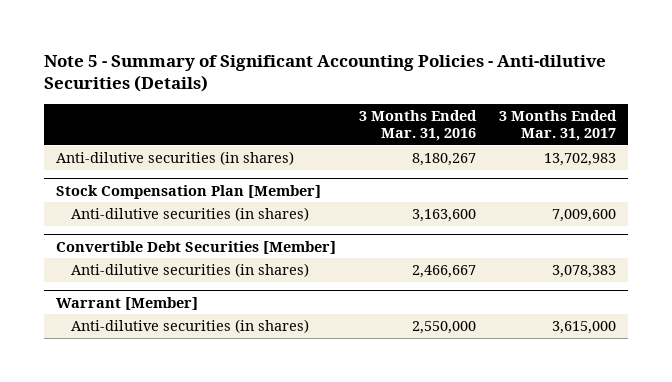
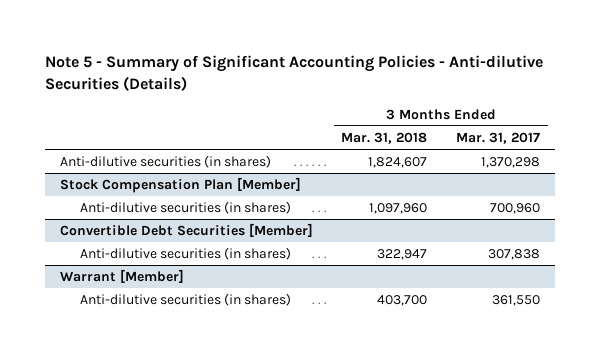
- | 3 Months Ended Mar. 31, 2016 | 3 Months Ended Mar. 31, 2017
+ | 3 Months Ended Mar. 31, 2018 | 3 Months Ended Mar. 31, 2017
- Anti-dilutive securities (in shares) | 8,180,267 | 13,702,983
+ Anti-dilutive securities (in shares) | 1,824,607 | 1,370,298
@ Stock Compensation Plan [Member]
- Anti-dilutive securities (in shares) | 3,163,600 | 7,009,600
+ Anti-dilutive securities (in shares) | 1,097,960 | 700,960
@ Convertible Debt Securities [Member]
- Anti-dilutive securities (in shares) | 2,466,667 | 3,078,383
+ Anti-dilutive securities (in shares) | 322,947 | 307,838
@ Warrant [Member]
- Anti-dilutive securities (in shares) | 2,550,000 | 3,615,000
+ Anti-dilutive securities (in shares) | 403,700 | 361,550

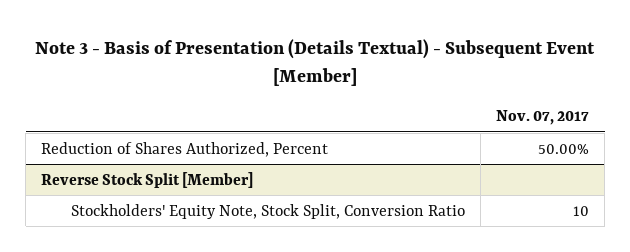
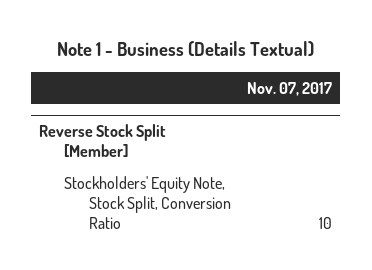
- Note 3 - Basis of Presentation (Details Textual) - Subsequent Event [Member]
+ Note 1 - Business (Details Textual)
- Reduction of Shares Authorized, Percent | 50.00%

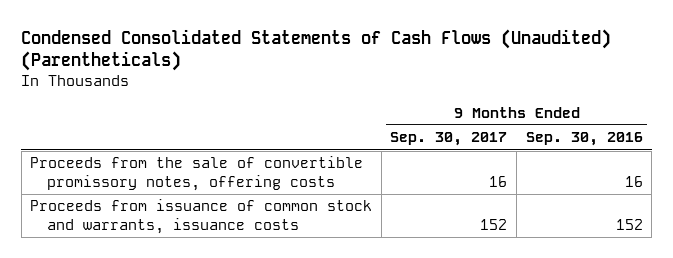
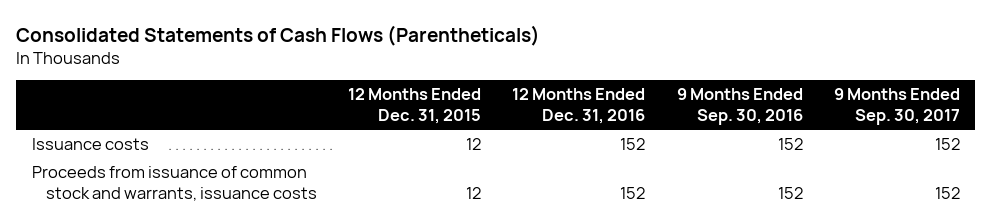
- Condensed Consolidated Statements of Cash Flows (Unaudited) (Parentheticals)
+ Consolidated Statements of Cash Flows (Parentheticals)
- | 9 Months Ended Sep. 30, 2017 | 9 Months Ended Sep. 30, 2016
+ | 12 Months Ended Dec. 31, 2015 | 12 Months Ended Dec. 31, 2016 | 9 Months Ended Sep. 30, 2016 | 9 Months Ended Sep. 30, 2017
- Proceeds from the sale of convertible promissory notes, offering costs | 16 | 16
+ Issuance costs | 12 | 152 | 152 | 152

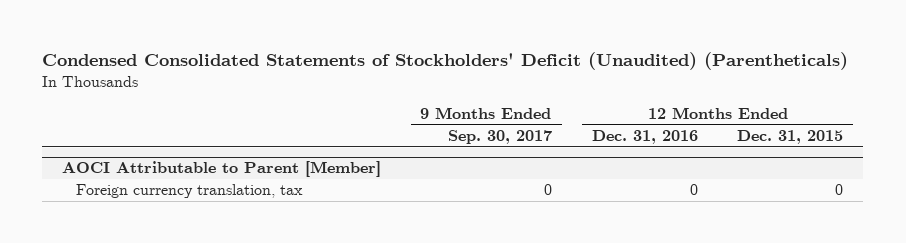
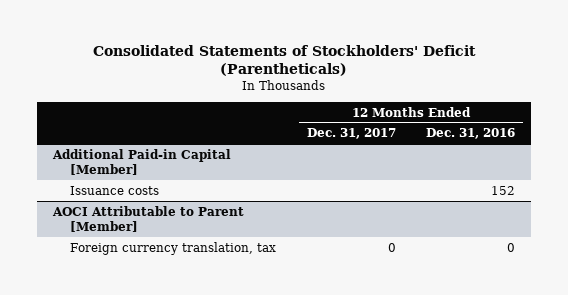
- Condensed Consolidated Statements of Stockholders' Deficit (Unaudited) (Parentheticals)
+ Consolidated Statements of Stockholders' Deficit (Parentheticals)
- | 9 Months Ended Sep. 30, 2017 | 12 Months Ended Dec. 31, 2016 | 12 Months Ended Dec. 31, 2015
+ | 12 Months Ended Dec. 31, 2017 | 12 Months Ended Dec. 31, 2016
+ Additional Paid-in Capital [Member]
+ Issuance costs | | 152

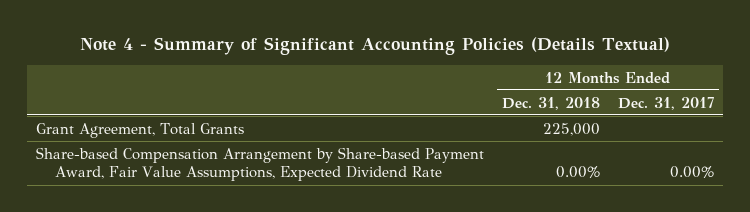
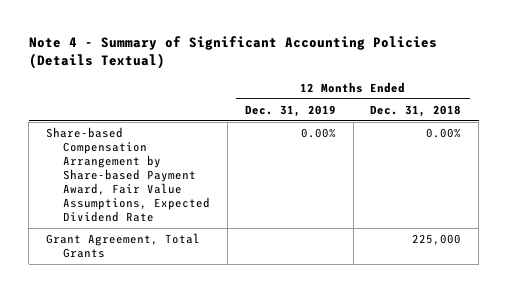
- | 12 Months Ended Dec. 31, 2018 | 12 Months Ended Dec. 31, 2017
+ | 12 Months Ended Dec. 31, 2019 | 12 Months Ended Dec. 31, 2018
moved down: Grant Agreement, Total Grants | | 225,000

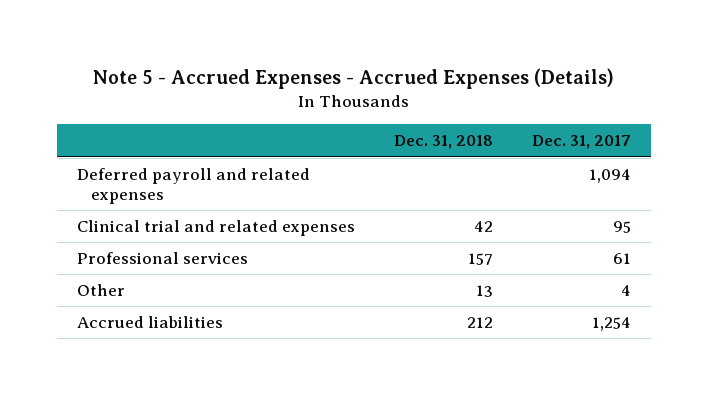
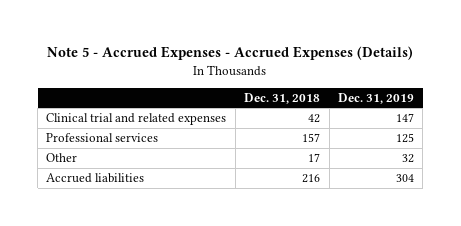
- | Dec. 31, 2018 | Dec. 31, 2017
+ | Dec. 31, 2018 | Dec. 31, 2019
- Deferred payroll and related expenses | | 1,094
- Other | 13 | 4
- Accrued liabilities | 212 | 1,254
+ Other | 17 | 32
+ Accrued liabilities | 216 | 304

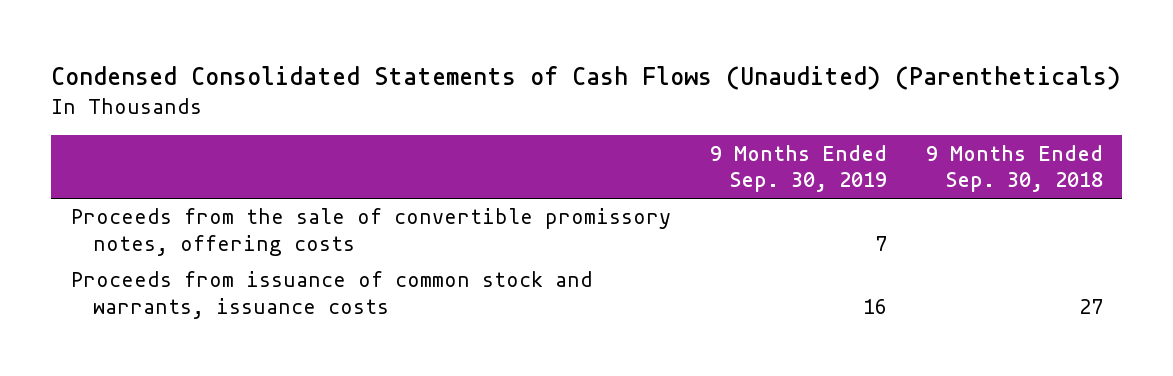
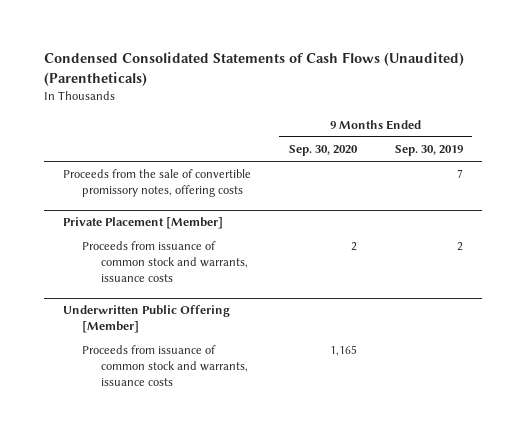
- | 9 Months Ended Sep. 30, 2019 | 9 Months Ended Sep. 30, 2018
+ | 9 Months Ended Sep. 30, 2020 | 9 Months Ended Sep. 30, 2019
- Proceeds from issuance of common stock and warrants, issuance costs | 16 | 27
+ Private Placement [Member]
+ Proceeds from issuance of common stock and warrants, issuance costs | 2 | 2
+ Underwritten Public Offering [Member]
+ Proceeds from issuance of common stock and warrants, issuance costs | 1,165 |

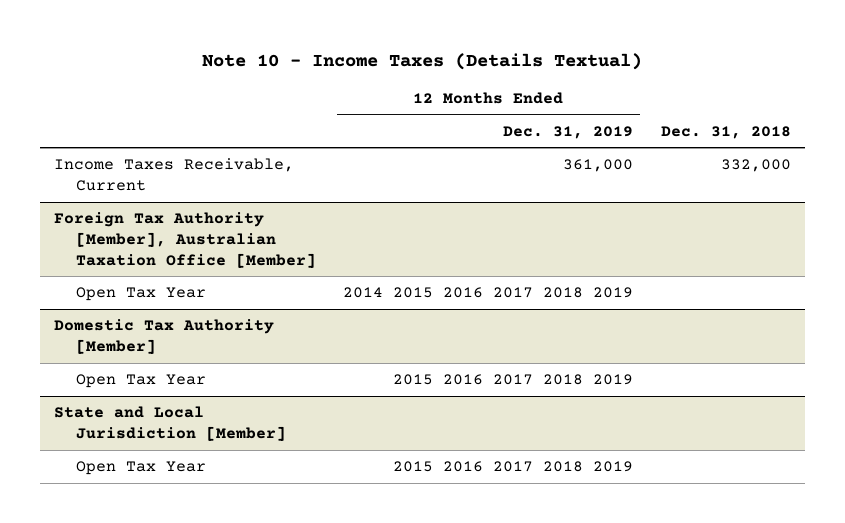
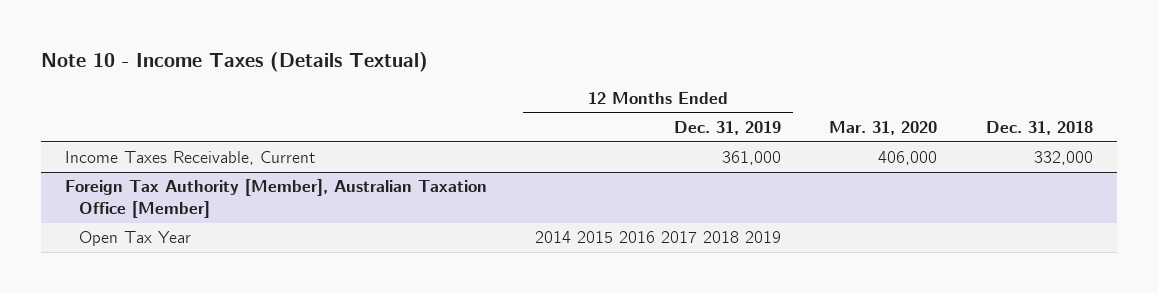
- | 12 Months Ended Dec. 31, 2019 | Dec. 31, 2018
+ | 12 Months Ended Dec. 31, 2019 | Mar. 31, 2020 | Dec. 31, 2018
- Domestic Tax Authority [Member]
- Open Tax Year | 2015 2016 2017 2018 2019 |
- State and Local Jurisdiction [Member]
- Open Tax Year | 2015 2016 2017 2018 2019 |

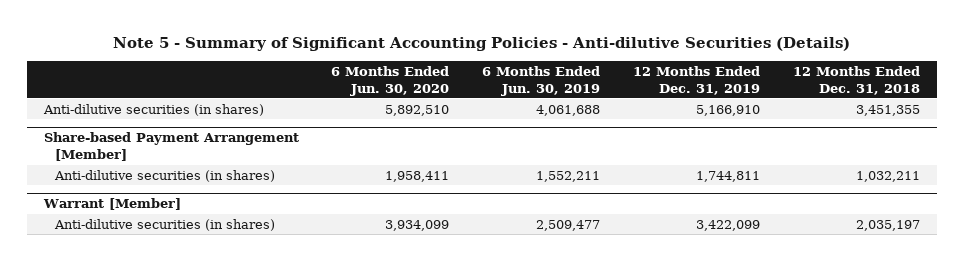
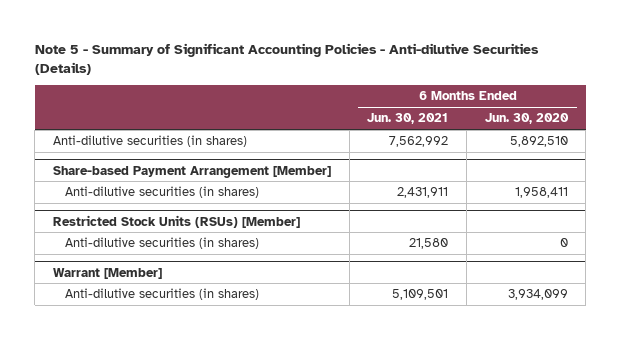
- | 6 Months Ended Jun. 30, 2020 | 6 Months Ended Jun. 30, 2019 | 12 Months Ended Dec. 31, 2019 | 12 Months Ended Dec. 31, 2018
+ | 6 Months Ended Jun. 30, 2021 | 6 Months Ended Jun. 30, 2020
+ Restricted Stock Units (RSUs) [Member]
+ Anti-dilutive securities (in shares) | 21,580 | 0

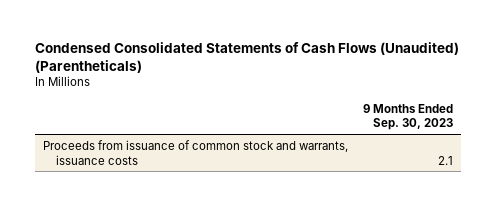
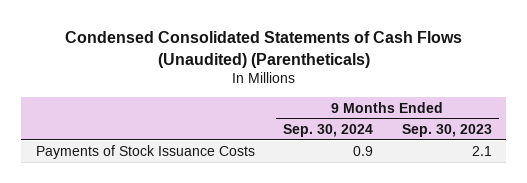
- | 9 Months Ended Sep. 30, 2023
+ | 9 Months Ended Sep. 30, 2024 | 9 Months Ended Sep. 30, 2023
- Proceeds from issuance of common stock and warrants, issuance costs | 2.1
+ Payments of Stock Issuance Costs | 0.9 | 2.1

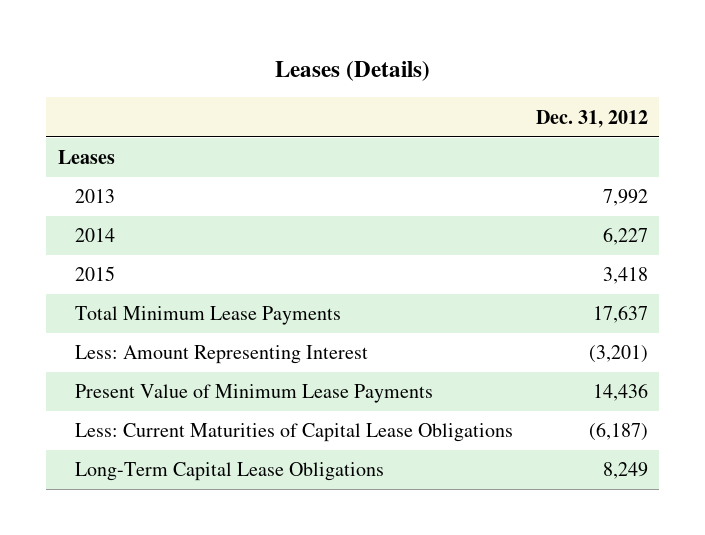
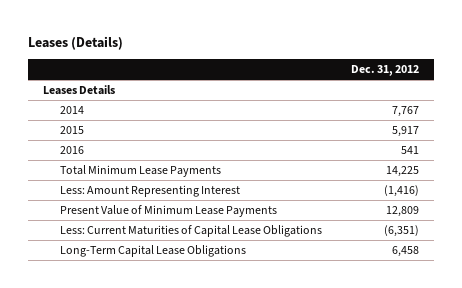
- Leases
- 2013 | 7,992
- 2014 | 6,227
- 2015 | 3,418
- Total Minimum Lease Payments | 17,637
- Less: Amount Representing Interest | (3,201)
- Present Value of Minimum Lease Payments | 14,436
- Less: Current Maturities of Capital Lease Obligations | (6,187)
- Long-Term Capital Lease Obligations | 8,249
+ Leases Details
+ 2014 | 7,767
+ 2015 | 5,917
+ 2016 | 541
+ Total Minimum Lease Payments | 14,225
+ Less: Amount Representing Interest | (1,416)
+ Present Value of Minimum Lease Payments | 12,809
+ Less: Current Maturities of Capital Lease Obligations | (6,351)
+ Long-Term Capital Lease Obligations | 6,458

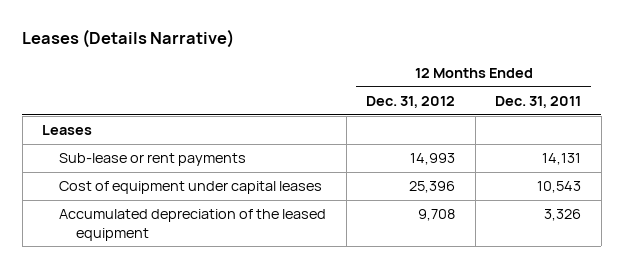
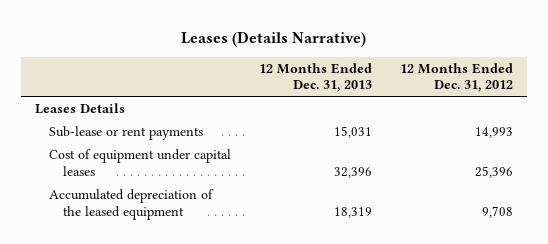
- | 12 Months Ended Dec. 31, 2012 | 12 Months Ended Dec. 31, 2011
+ | 12 Months Ended Dec. 31, 2013 | 12 Months Ended Dec. 31, 2012
- Leases
+ Leases Details

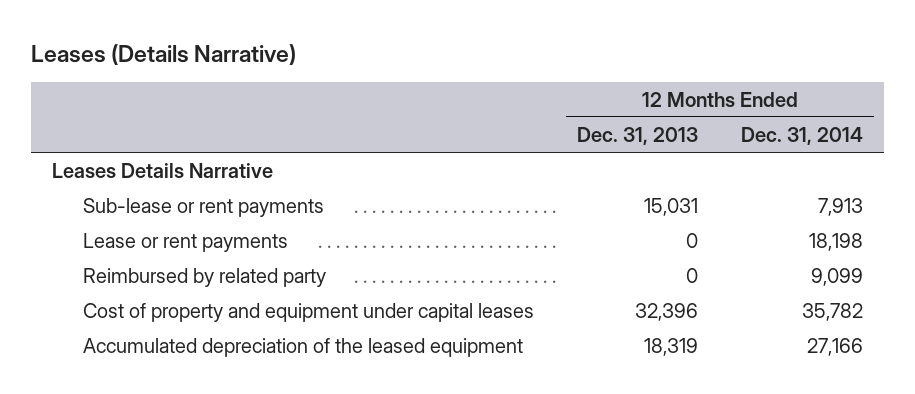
- | 12 Months Ended Dec. 31, 2013 | 12 Months Ended Dec. 31, 2012
+ | 12 Months Ended Dec. 31, 2013 | 12 Months Ended Dec. 31, 2014
- Leases Details
+ Leases Details Narrative
- Cost of equipment under capital leases | 32,396 | 25,396
+ Lease or rent payments | 0 | 18,198
+ Reimbursed by related party | 0 | 9,099
+ Cost of property and equipment under capital leases | 32,396 | 35,782

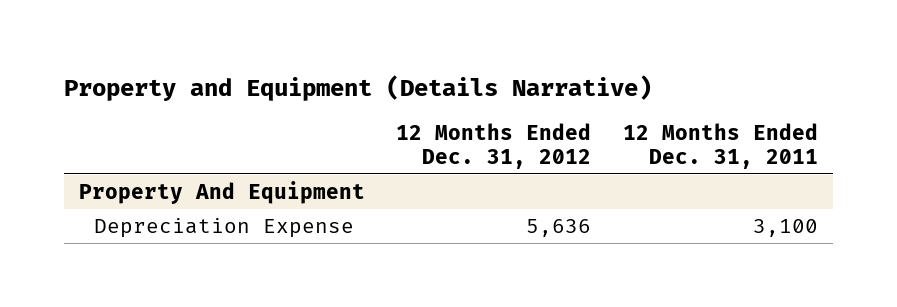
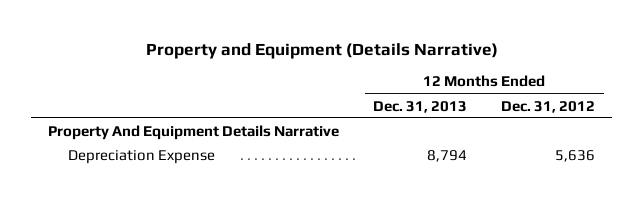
- | 12 Months Ended Dec. 31, 2012 | 12 Months Ended Dec. 31, 2011
+ | 12 Months Ended Dec. 31, 2013 | 12 Months Ended Dec. 31, 2012
- Property And Equipment
+ Property And Equipment Details Narrative

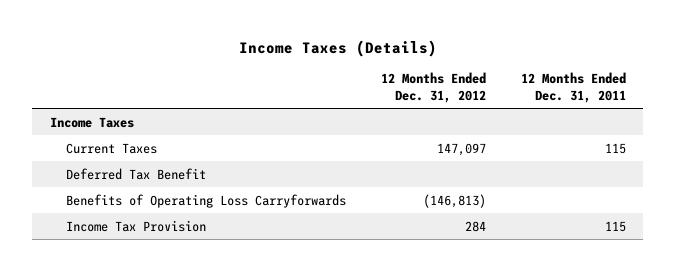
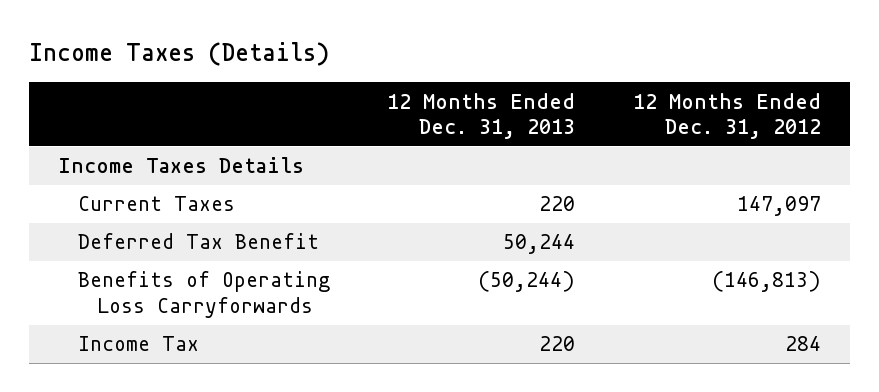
- | 12 Months Ended Dec. 31, 2012 | 12 Months Ended Dec. 31, 2011
+ | 12 Months Ended Dec. 31, 2013 | 12 Months Ended Dec. 31, 2012
- Income Taxes
+ Income Taxes Details
- Income Tax Provision | 284 | 115
+ Income Tax | 220 | 284

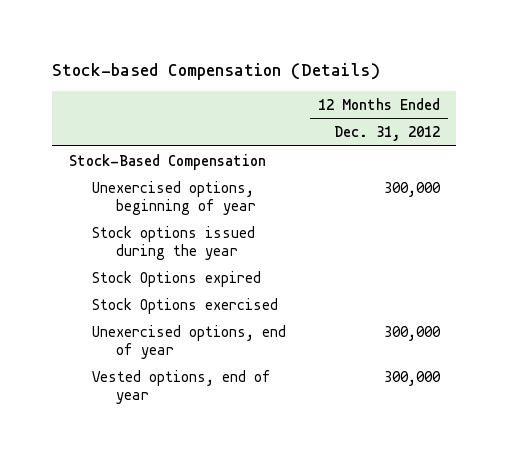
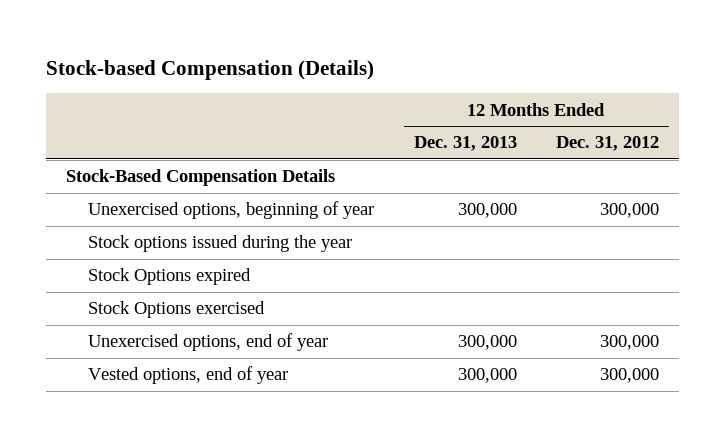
- | 12 Months Ended Dec. 31, 2012
+ | 12 Months Ended Dec. 31, 2013 | 12 Months Ended Dec. 31, 2012
- Stock-Based Compensation
+ Stock-Based Compensation Details

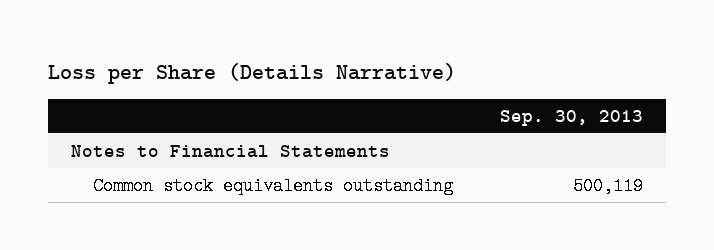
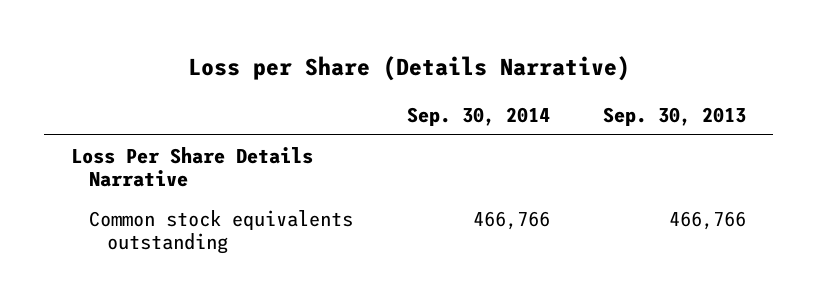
- | Sep. 30, 2013
+ | Sep. 30, 2014 | Sep. 30, 2013
- Notes to Financial Statements
- Common stock equivalents outstanding | 500,119
+ Loss Per Share Details Narrative
+ Common stock equivalents outstanding | 466,766 | 466,766

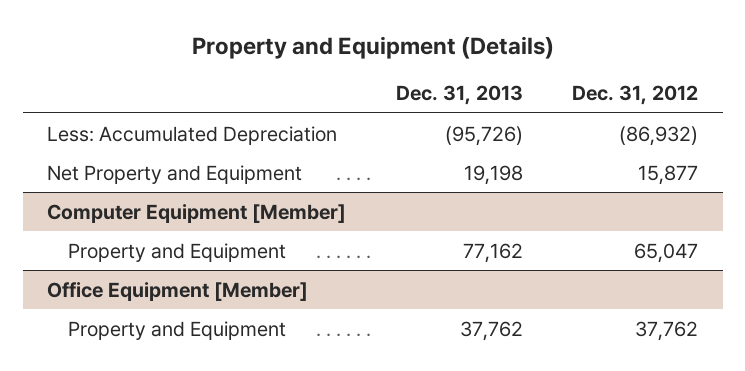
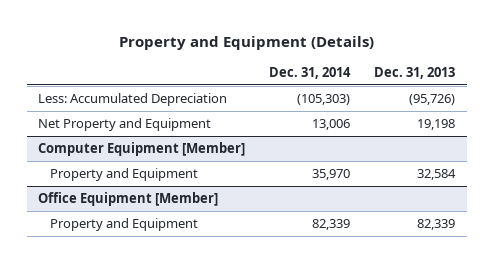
- | Dec. 31, 2013 | Dec. 31, 2012
+ | Dec. 31, 2014 | Dec. 31, 2013
@ Computer Equipment [Member]
- Property and Equipment | 77,162 | 65,047
+ Property and Equipment | 35,970 | 32,584
@ Office Equipment [Member]
- Property and Equipment | 37,762 | 37,762
+ Property and Equipment | 82,339 | 82,339

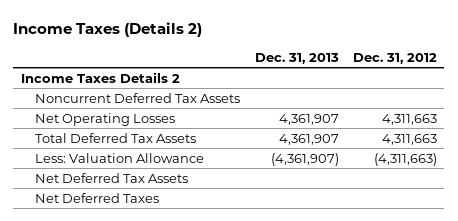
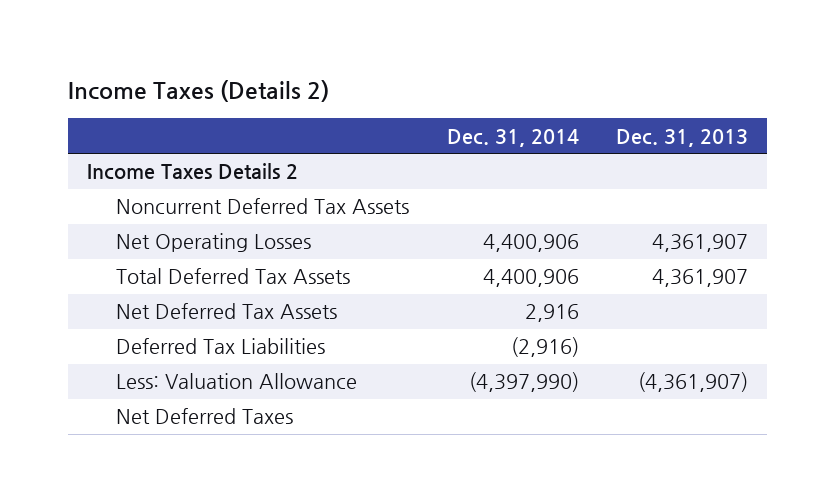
- | Dec. 31, 2013 | Dec. 31, 2012
+ | Dec. 31, 2014 | Dec. 31, 2013
+ Deferred Tax Liabilities | (2,916) |
moved down: Less: Valuation Allowance | (4,397,990) | (4,361,907)

